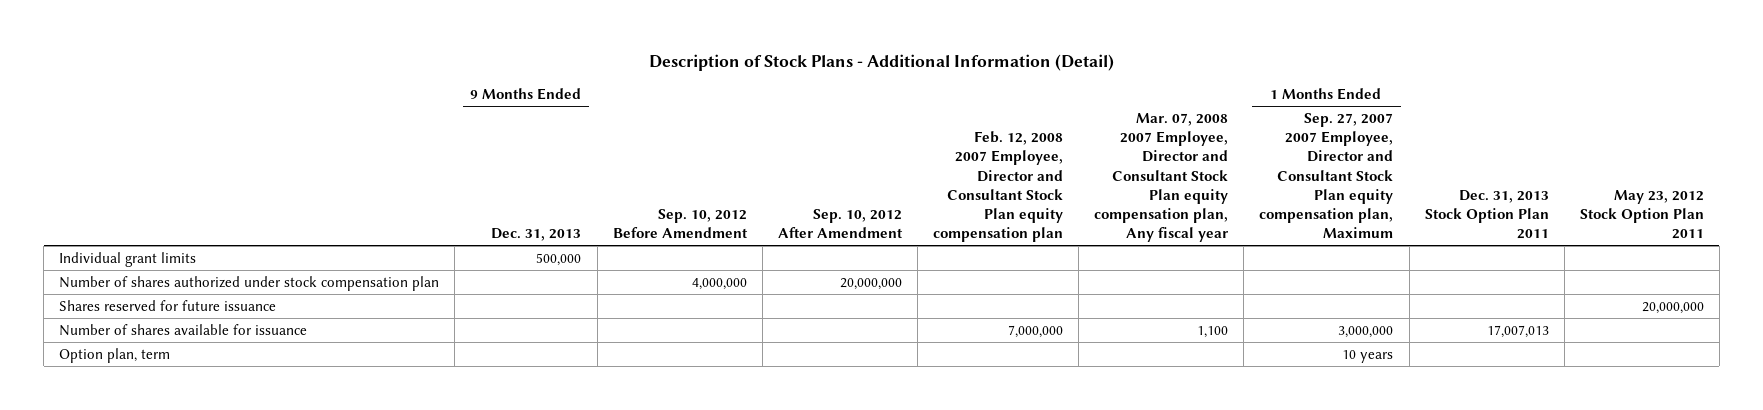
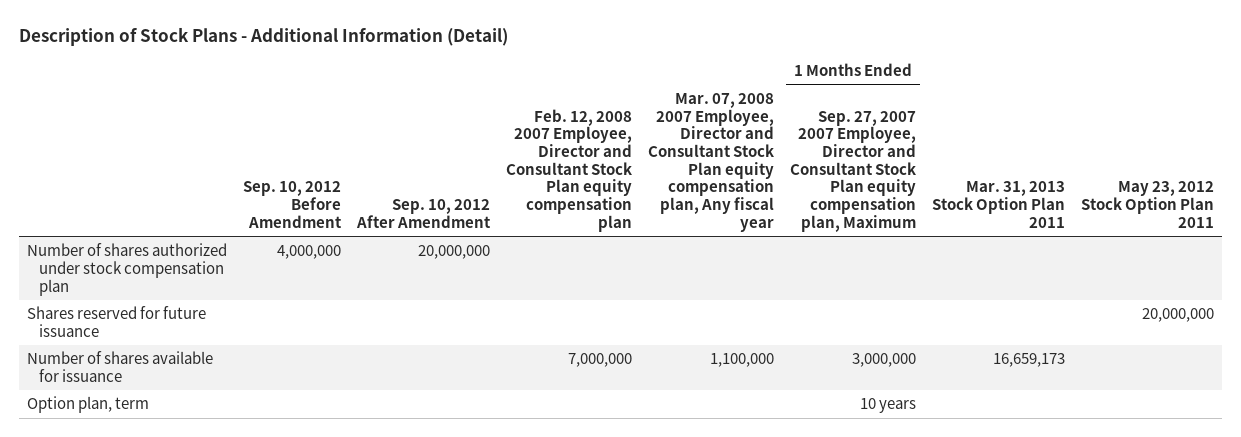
- | 9 Months Ended Dec. 31, 2013 | Sep. 10, 2012 Before Amendment | Sep. 10, 2012 After Amendment | Feb. 12, 2008 2007 Employee, Director and Consultant Stock Plan equity compensation plan | Mar. 07, 2008 2007 Employee, Director and Consultant Stock Plan equity compensation plan, Any fiscal year | 1 Months Ended Sep. 27, 2007 2007 Employee, Director and Consultant Stock Plan equity compensation plan, Maximum | Dec. 31, 2013 Stock Option Plan 2011 | May 23, 2012 Stock Option Plan 2011
+ | Sep. 10, 2012 Before Amendment | Sep. 10, 2012 After Amendment | Feb. 12, 2008 2007 Employee, Director and Consultant Stock Plan equity compensation plan | Mar. 07, 2008 2007 Employee, Director and Consultant Stock Plan equity compensation plan, Any fiscal year | 1 Months Ended Sep. 27, 2007 2007 Employee, Director and Consultant Stock Plan equity compensation plan, Maximum | Mar. 31, 2013 Stock Option Plan 2011 | May 23, 2012 Stock Option Plan 2011
- Individual grant limits | 500,000 | | | | | | |
- Number of shares available for issuance | | | | 7,000,000 | 1,100 | 3,000,000 | 17,007,013 |
+ Number of shares available for issuance | | | 7,000,000 | 1,100,000 | 3,000,000 | 16,659,173 |

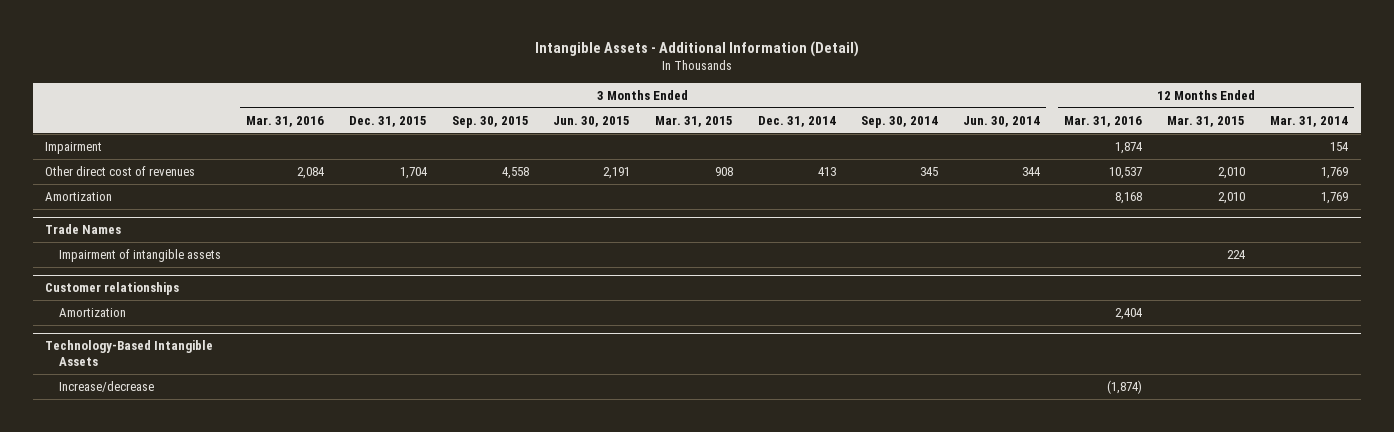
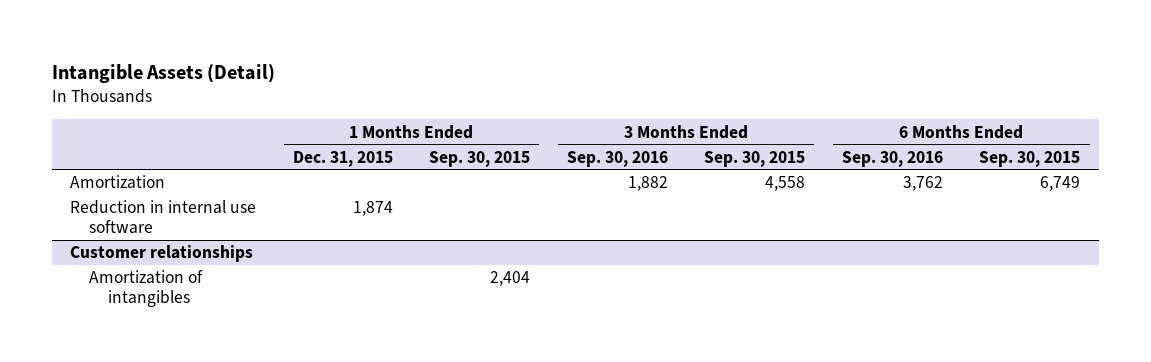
- Intangible Assets - Additional Information (Detail)
+ Intangible Assets (Detail)
- | 3 Months Ended Mar. 31, 2016 | 3 Months Ended Dec. 31, 2015 | 3 Months Ended Sep. 30, 2015 | 3 Months Ended Jun. 30, 2015 | 3 Months Ended Mar. 31, 2015 | 3 Months Ended Dec. 31, 2014 | 3 Months Ended Sep. 30, 2014 | 3 Months Ended Jun. 30, 2014 | 12 Months Ended Mar. 31, 2016 | 12 Months Ended Mar. 31, 2015 | 12 Months Ended Mar. 31, 2014
+ | 1 Months Ended Dec. 31, 2015 | 1 Months Ended Sep. 30, 2015 | 3 Months Ended Sep. 30, 2016 | 3 Months Ended Sep. 30, 2015 | 6 Months Ended Sep. 30, 2016 | 6 Months Ended Sep. 30, 2015
- Impairment | | | | | | | | | 1,874 | | 154
- Other direct cost of revenues | 2,084 | 1,704 | 4,558 | 2,191 | 908 | 413 | 345 | 344 | 10,537 | 2,010 | 1,769
- Amortization | | | | | | | | | 8,168 | 2,010 | 1,769
- Trade Names
- Impairment of intangible assets | | | | | | | | | | 224 |
+ Amortization | | | 1,882 | 4,558 | 3,762 | 6,749
+ Reduction in internal use software | 1,874 | | | | |
@ Customer relationships
- Amortization | | | | | | | | | 2,404 | |
- Technology-Based Intangible Assets
- Increase/decrease | | | | | | | | | (1,874) | |
@ Customer relationships
+ Amortization of intangibles | | 2,404 | | | |

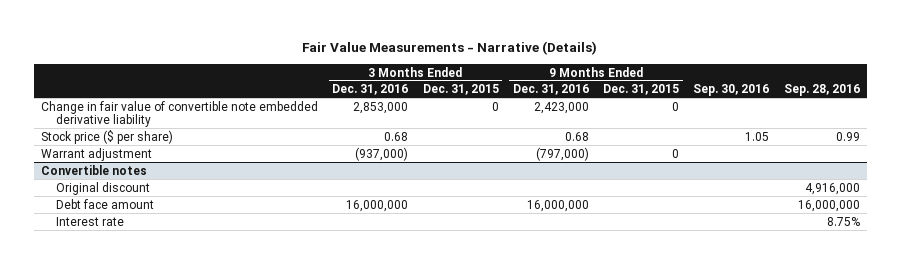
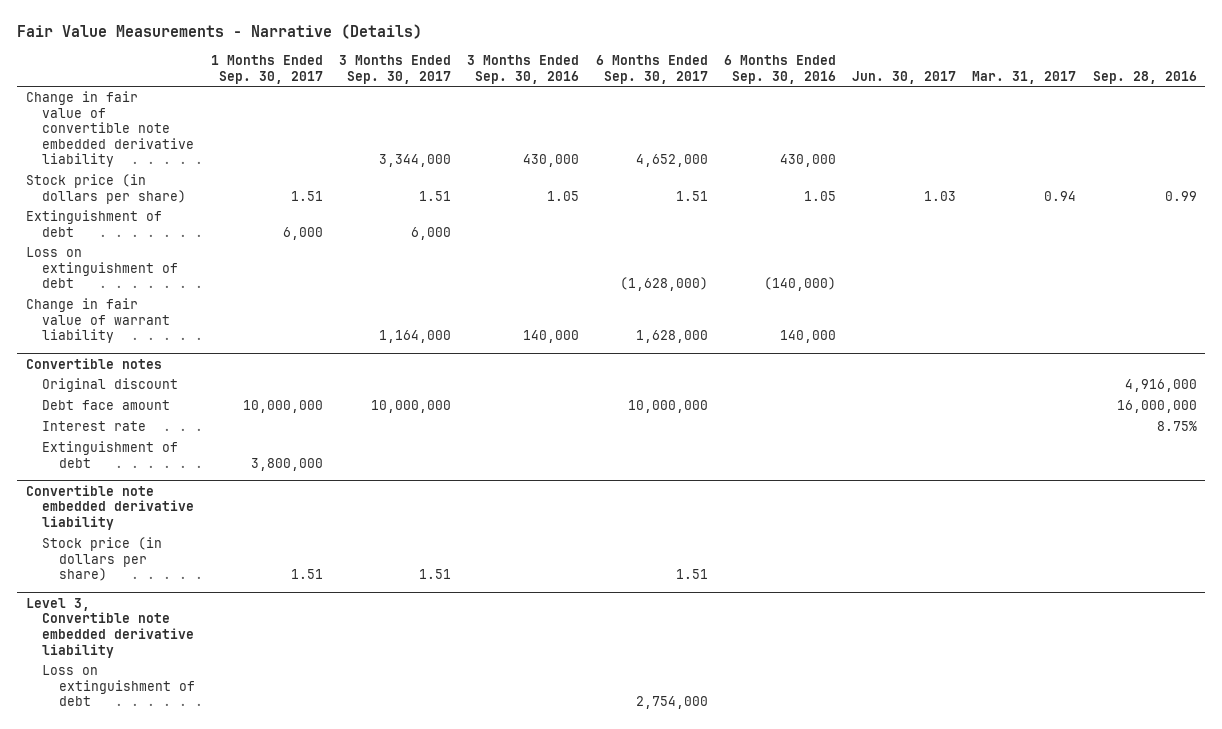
- | 3 Months Ended Dec. 31, 2016 | 3 Months Ended Dec. 31, 2015 | 9 Months Ended Dec. 31, 2016 | 9 Months Ended Dec. 31, 2015 | Sep. 30, 2016 | Sep. 28, 2016
+ | 1 Months Ended Sep. 30, 2017 | 3 Months Ended Sep. 30, 2017 | 3 Months Ended Sep. 30, 2016 | 6 Months Ended Sep. 30, 2017 | 6 Months Ended Sep. 30, 2016 | Jun. 30, 2017 | Mar. 31, 2017 | Sep. 28, 2016
- Stock price ($ per share) | 0.68 | | 0.68 | | 1.05 | 0.99
- Warrant adjustment | (937,000) | | (797,000) | 0 | |
+ Stock price (in dollars per share) | 1.51 | 1.51 | 1.05 | 1.51 | 1.05 | 1.03 | 0.94 | 0.99
+ Extinguishment of debt | 6,000 | 6,000 | | | | | |
+ Loss on extinguishment of debt | | | | (1,628,000) | (140,000) | | |
+ Change in fair value of warrant liability | | 1,164,000 | 140,000 | 1,628,000 | 140,000 | | |
@ Convertible notes
+ Extinguishment of debt | 3,800,000 | | | | | | |
+ Convertible note embedded derivative liability
+ Stock price (in dollars per share) | 1.51 | 1.51 | | 1.51 | | | |
+ Level 3, Convertible note embedded derivative liability
+ Loss on extinguishment of debt | | | | 2,754,000 | | | |

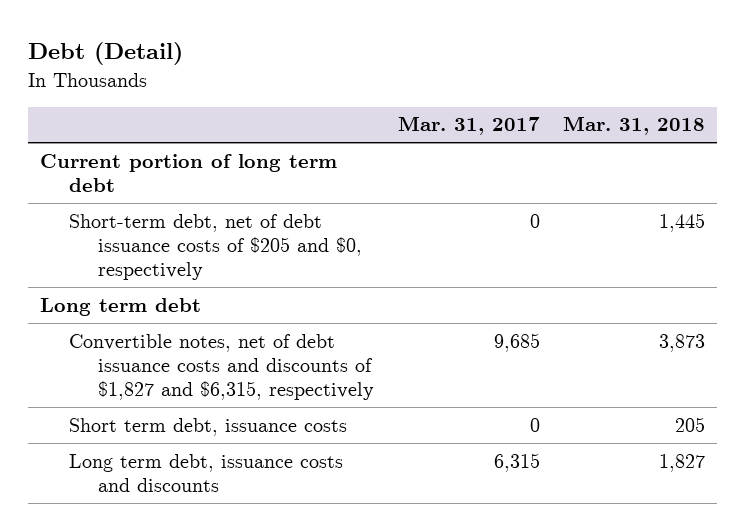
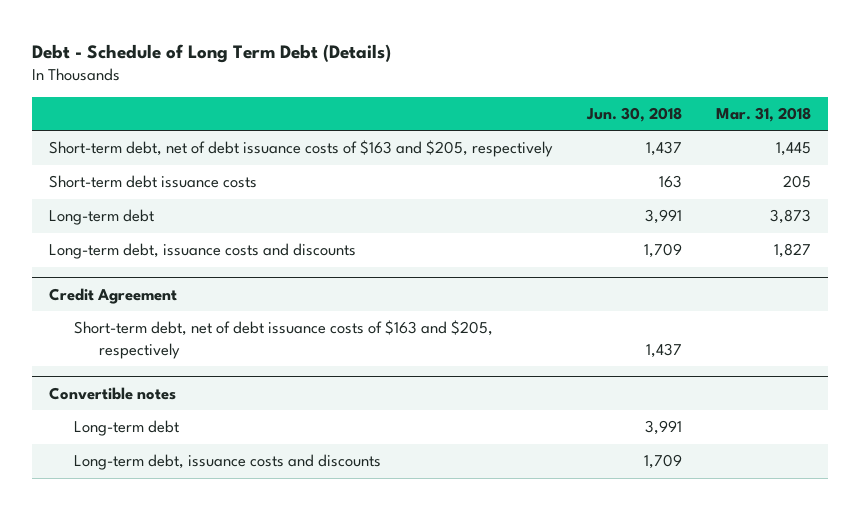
- Debt (Detail)
+ Debt - Schedule of Long Term Debt (Details)
- | Mar. 31, 2017 | Mar. 31, 2018
+ | Jun. 30, 2018 | Mar. 31, 2018
- Current portion of long term debt
- Short-term debt, net of debt issuance costs of $205 and $0, respectively | 0 | 1,445
- Long term debt
- Convertible notes, net of debt issuance costs and discounts of $1,827 and $6,315, respectively | 9,685 | 3,873
- Short term debt, issuance costs | 0 | 205
- Long term debt, issuance costs and discounts | 6,315 | 1,827
+ Short-term debt, net of debt issuance costs of $163 and $205, respectively | 1,437 | 1,445
+ Short-term debt issuance costs | 163 | 205
+ Long-term debt | 3,991 | 3,873
+ Long-term debt, issuance costs and discounts | 1,709 | 1,827
+ Credit Agreement
+ Short-term debt, net of debt issuance costs of $163 and $205, respectively | 1,437 |
+ Convertible notes
+ Long-term debt | 3,991 |
+ Long-term debt, issuance costs and discounts | 1,709 |

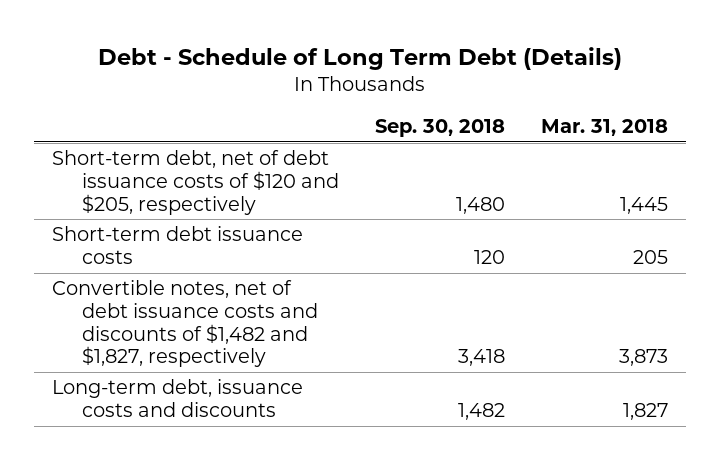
- | Jun. 30, 2018 | Mar. 31, 2018
+ | Sep. 30, 2018 | Mar. 31, 2018
- Short-term debt, net of debt issuance costs of $163 and $205, respectively | 1,437 | 1,445
+ Short-term debt, net of debt issuance costs of $120 and $205, respectively | 1,480 | 1,445
- Long-term debt | 3,991 | 3,873
+ Convertible notes, net of debt issuance costs and discounts of $1,482 and $1,827, respectively | 3,418 | 3,873
- Credit Agreement
- Short-term debt, net of debt issuance costs of $163 and $205, respectively | 1,437 |
- Convertible notes
- Long-term debt | 3,991 |
- Long-term debt, issuance costs and discounts | 1,709 |

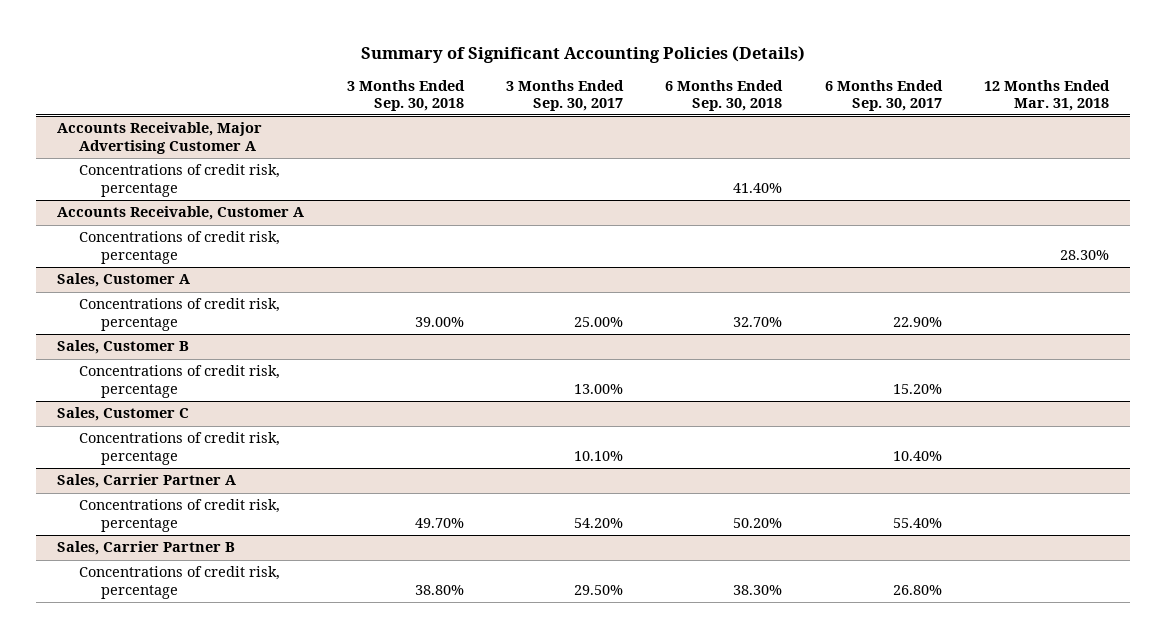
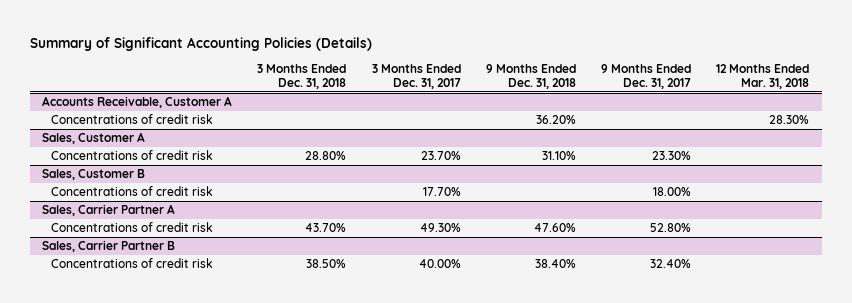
- | 3 Months Ended Sep. 30, 2018 | 3 Months Ended Sep. 30, 2017 | 6 Months Ended Sep. 30, 2018 | 6 Months Ended Sep. 30, 2017 | 12 Months Ended Mar. 31, 2018
+ | 3 Months Ended Dec. 31, 2018 | 3 Months Ended Dec. 31, 2017 | 9 Months Ended Dec. 31, 2018 | 9 Months Ended Dec. 31, 2017 | 12 Months Ended Mar. 31, 2018
- Accounts Receivable, Major Advertising Customer A
- Concentrations of credit risk, percentage | | | 41.40% | |
@ Accounts Receivable, Customer A
- Concentrations of credit risk, percentage | | | | | 28.30%
+ Concentrations of credit risk | | | 36.20% | | 28.30%
@ Sales, Customer A
- Concentrations of credit risk, percentage | 39.00% | 25.00% | 32.70% | 22.90% |
+ Concentrations of credit risk | 28.80% | 23.70% | 31.10% | 23.30% |
@ Sales, Customer B
- Concentrations of credit risk, percentage | | 13.00% | | 15.20% |
- Sales, Customer C
- Concentrations of credit risk, percentage | | 10.10% | | 10.40% |
@ Sales, Customer B
+ Concentrations of credit risk | | 17.70% | | 18.00% |
@ Sales, Carrier Partner A
- Concentrations of credit risk, percentage | 49.70% | 54.20% | 50.20% | 55.40% |
+ Concentrations of credit risk | 43.70% | 49.30% | 47.60% | 52.80% |
@ Sales, Carrier Partner B
- Concentrations of credit risk, percentage | 38.80% | 29.50% | 38.30% | 26.80% |
+ Concentrations of credit risk | 38.50% | 40.00% | 38.40% | 32.40% |

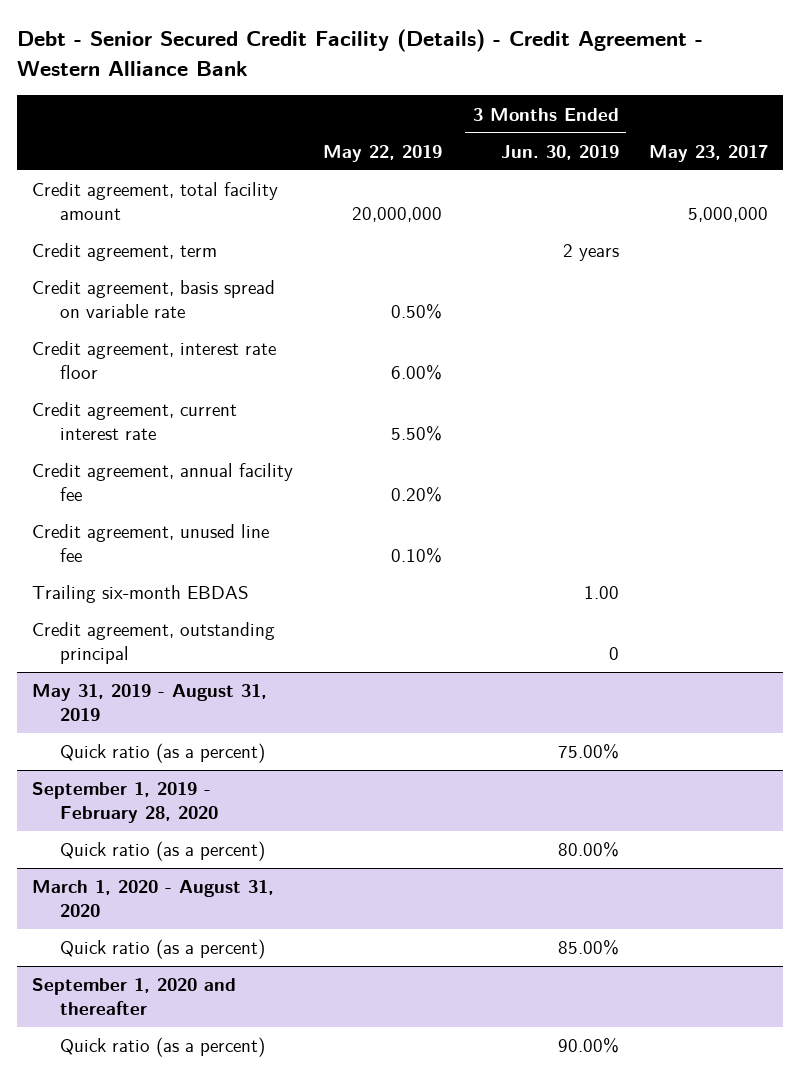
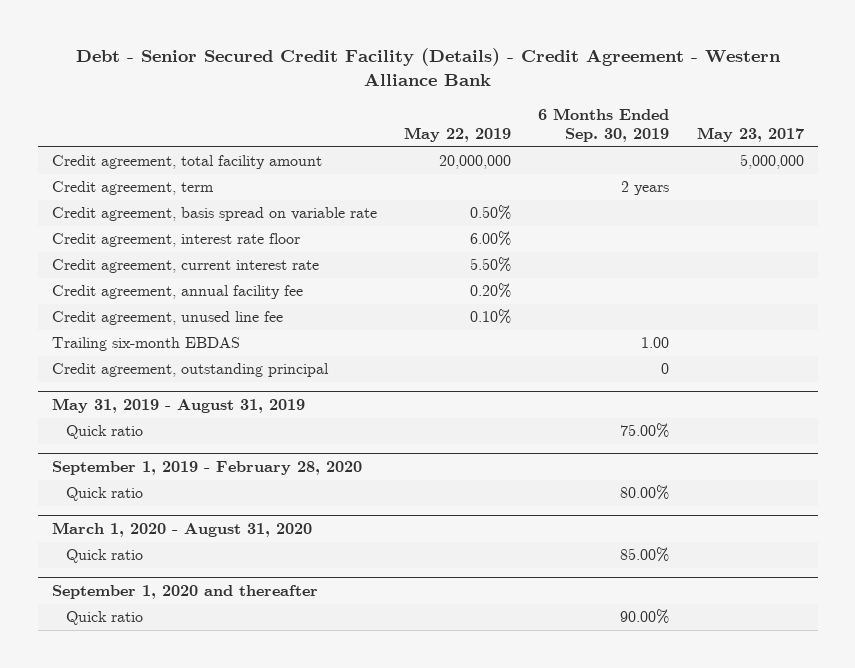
- | May 22, 2019 | 3 Months Ended Jun. 30, 2019 | May 23, 2017
+ | May 22, 2019 | 6 Months Ended Sep. 30, 2019 | May 23, 2017
@ May 31, 2019 - August 31, 2019
- Quick ratio (as a percent) | | 75.00% |
+ Quick ratio | | 75.00% |
@ September 1, 2019 - February 28, 2020
- Quick ratio (as a percent) | | 80.00% |
+ Quick ratio | | 80.00% |
@ March 1, 2020 - August 31, 2020
- Quick ratio (as a percent) | | 85.00% |
+ Quick ratio | | 85.00% |
@ September 1, 2020 and thereafter
- Quick ratio (as a percent) | | 90.00% |
+ Quick ratio | | 90.00% |

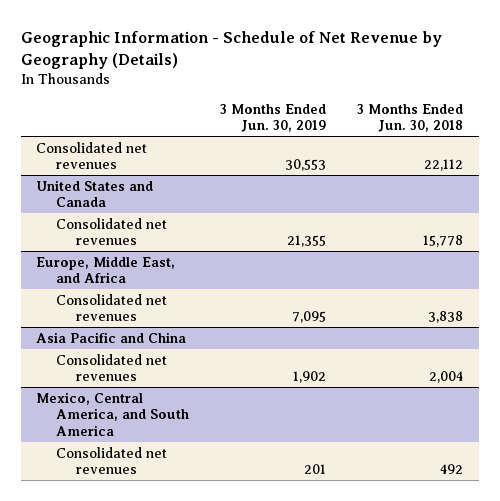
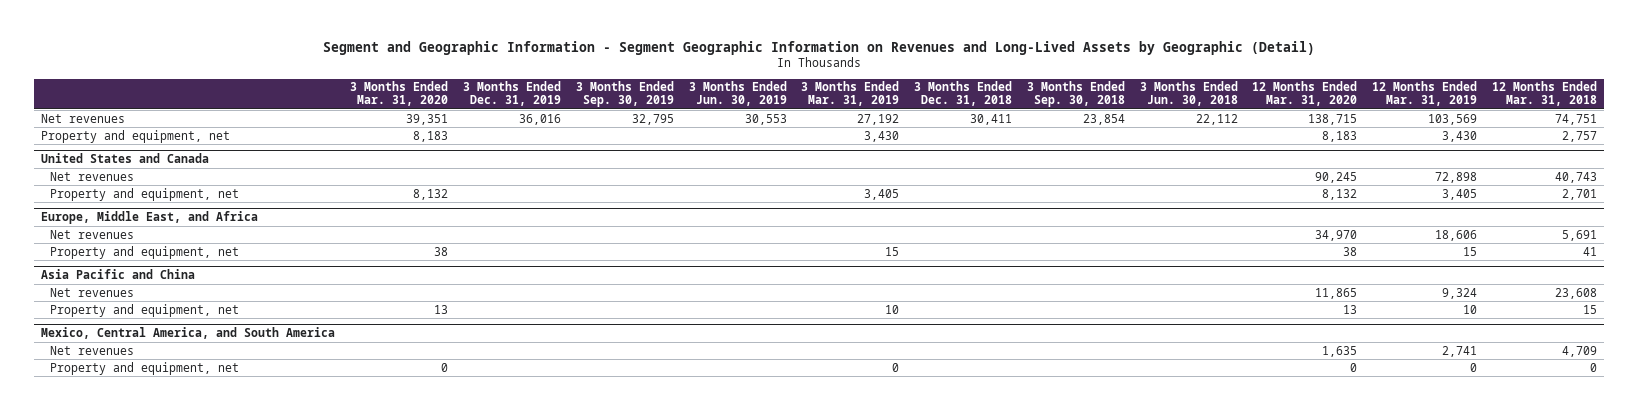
- Geographic Information - Schedule of Net Revenue by Geography (Details)
+ Segment and Geographic Information - Segment Geographic Information on Revenues and Long-Lived Assets by Geographic (Detail)
- | 3 Months Ended Jun. 30, 2019 | 3 Months Ended Jun. 30, 2018
+ | 3 Months Ended Mar. 31, 2020 | 3 Months Ended Dec. 31, 2019 | 3 Months Ended Sep. 30, 2019 | 3 Months Ended Jun. 30, 2019 | 3 Months Ended Mar. 31, 2019 | 3 Months Ended Dec. 31, 2018 | 3 Months Ended Sep. 30, 2018 | 3 Months Ended Jun. 30, 2018 | 12 Months Ended Mar. 31, 2020 | 12 Months Ended Mar. 31, 2019 | 12 Months Ended Mar. 31, 2018
- Consolidated net revenues | 30,553 | 22,112
+ Net revenues | 39,351 | 36,016 | 32,795 | 30,553 | 27,192 | 30,411 | 23,854 | 22,112 | 138,715 | 103,569 | 74,751
+ Property and equipment, net | 8,183 | | | | 3,430 | | | | 8,183 | 3,430 | 2,757
@ United States and Canada
- Consolidated net revenues | 21,355 | 15,778
+ Net revenues | | | | | | | | | 90,245 | 72,898 | 40,743
+ Property and equipment, net | 8,132 | | | | 3,405 | | | | 8,132 | 3,405 | 2,701
@ Europe, Middle East, and Africa
- Consolidated net revenues | 7,095 | 3,838
+ Net revenues | | | | | | | | | 34,970 | 18,606 | 5,691
+ Property and equipment, net | 38 | | | | 15 | | | | 38 | 15 | 41
@ Asia Pacific and China
- Consolidated net revenues | 1,902 | 2,004
+ Net revenues | | | | | | | | | 11,865 | 9,324 | 23,608
+ Property and equipment, net | 13 | | | | 10 | | | | 13 | 10 | 15
@ Mexico, Central America, and South America
- Consolidated net revenues | 201 | 492
+ Net revenues | | | | | | | | | 1,635 | 2,741 | 4,709
+ Property and equipment, net | 0 | | | | 0 | | | | 0 | 0 | 0

